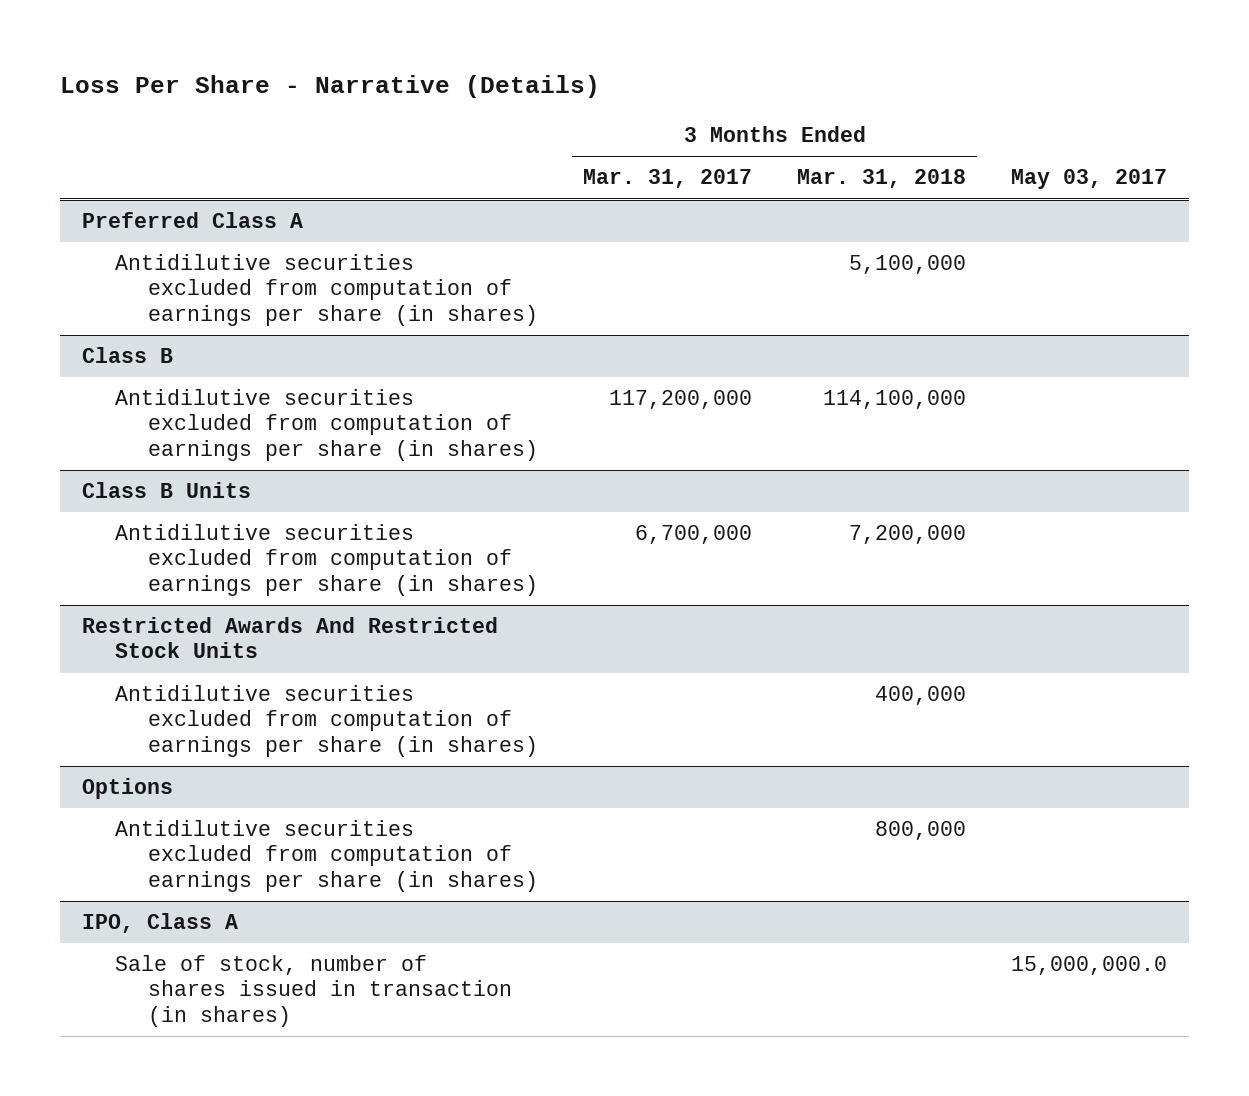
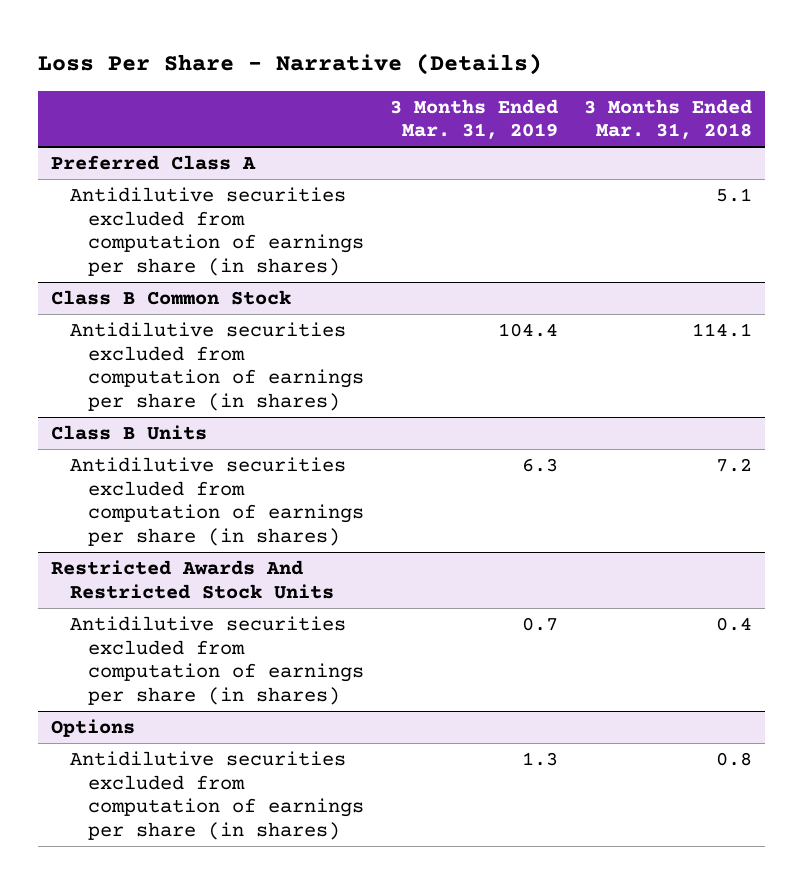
- | 3 Months Ended Mar. 31, 2017 | 3 Months Ended Mar. 31, 2018 | May 03, 2017
+ | 3 Months Ended Mar. 31, 2019 | 3 Months Ended Mar. 31, 2018
@ Preferred Class A
- Antidilutive securities excluded from computation of earnings per share (in shares) | | 5,100,000 |
- Class B
- Antidilutive securities excluded from computation of earnings per share (in shares) | 117,200,000 | 114,100,000 |
@ Preferred Class A
+ Antidilutive securities excluded from computation of earnings per share (in shares) | | 5.1
+ Class B Common Stock
+ Antidilutive securities excluded from computation of earnings per share (in shares) | 104.4 | 114.1
@ Class B Units
- Antidilutive securities excluded from computation of earnings per share (in shares) | 6,700,000 | 7,200,000 |
+ Antidilutive securities excluded from computation of earnings per share (in shares) | 6.3 | 7.2
@ Restricted Awards And Restricted Stock Units
- Antidilutive securities excluded from computation of earnings per share (in shares) | | 400,000 |
+ Antidilutive securities excluded from computation of earnings per share (in shares) | 0.7 | 0.4
@ Options
- Antidilutive securities excluded from computation of earnings per share (in shares) | | 800,000 |
- IPO, Class A
- Sale of stock, number of shares issued in transaction (in shares) | | | 15,000,000.0
@ Options
+ Antidilutive securities excluded from computation of earnings per share (in shares) | 1.3 | 0.8

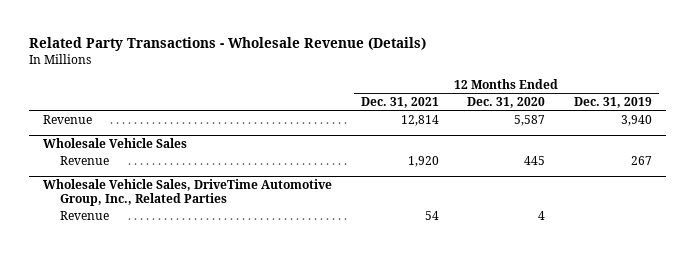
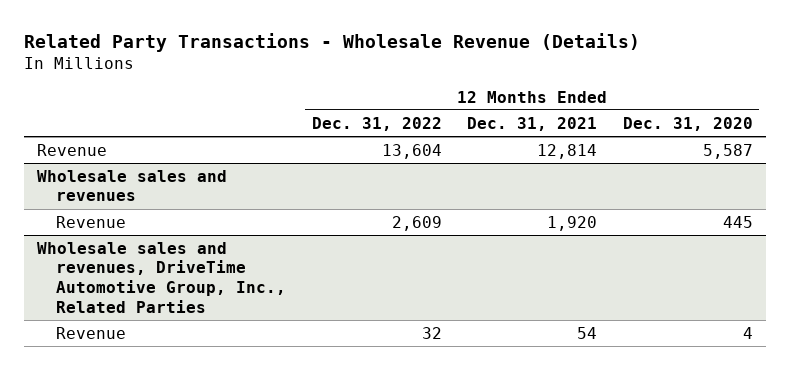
- | 12 Months Ended Dec. 31, 2021 | 12 Months Ended Dec. 31, 2020 | 12 Months Ended Dec. 31, 2019
+ | 12 Months Ended Dec. 31, 2022 | 12 Months Ended Dec. 31, 2021 | 12 Months Ended Dec. 31, 2020
- Wholesale Vehicle Sales
+ Wholesale sales and revenues
- Wholesale Vehicle Sales, DriveTime Automotive Group, Inc., Related Parties
+ Wholesale sales and revenues, DriveTime Automotive Group, Inc., Related Parties

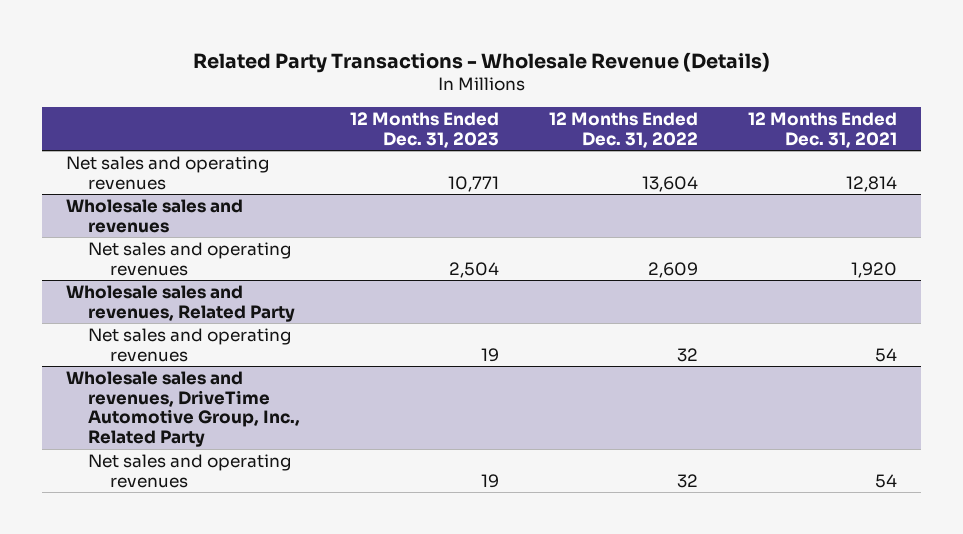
- | 12 Months Ended Dec. 31, 2022 | 12 Months Ended Dec. 31, 2021 | 12 Months Ended Dec. 31, 2020
+ | 12 Months Ended Dec. 31, 2023 | 12 Months Ended Dec. 31, 2022 | 12 Months Ended Dec. 31, 2021
- Revenue | 13,604 | 12,814 | 5,587
+ Net sales and operating revenues | 10,771 | 13,604 | 12,814
@ Wholesale sales and revenues
- Revenue | 2,609 | 1,920 | 445
- Wholesale sales and revenues, DriveTime Automotive Group, Inc., Related Parties
- Revenue | 32 | 54 | 4
@ Wholesale sales and revenues
+ Net sales and operating revenues | 2,504 | 2,609 | 1,920
+ Wholesale sales and revenues, Related Party
+ Net sales and operating revenues | 19 | 32 | 54
+ Wholesale sales and revenues, DriveTime Automotive Group, Inc., Related Party
+ Net sales and operating revenues | 19 | 32 | 54

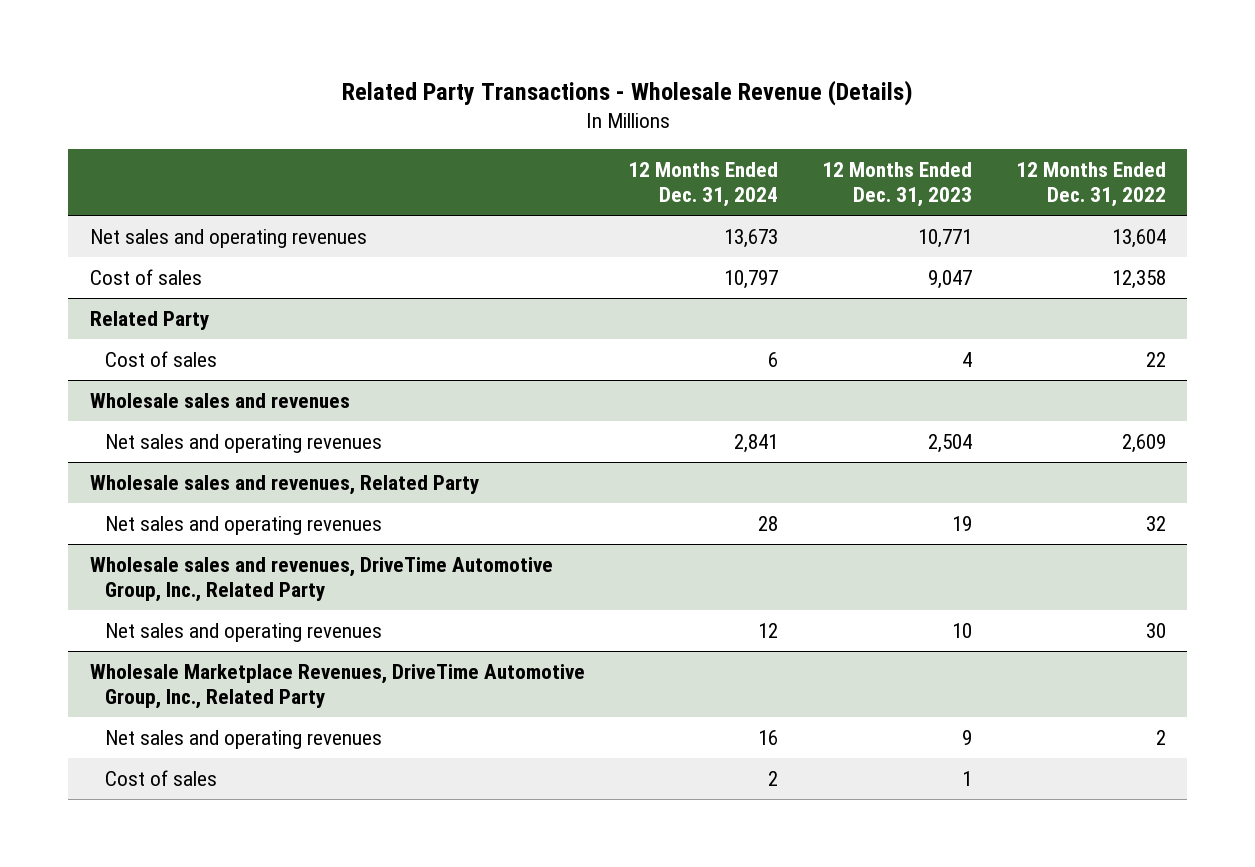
- | 12 Months Ended Dec. 31, 2023 | 12 Months Ended Dec. 31, 2022 | 12 Months Ended Dec. 31, 2021
+ | 12 Months Ended Dec. 31, 2024 | 12 Months Ended Dec. 31, 2023 | 12 Months Ended Dec. 31, 2022
+ Cost of sales | 10,797 | 9,047 | 12,358
+ Related Party
+ Cost of sales | 6 | 4 | 22
@ Wholesale sales and revenues, DriveTime Automotive Group, Inc., Related Party
- Net sales and operating revenues | 19 | 32 | 54
+ Net sales and operating revenues | 12 | 10 | 30
+ Wholesale Marketplace Revenues, DriveTime Automotive Group, Inc., Related Party
+ Net sales and operating revenues | 16 | 9 | 2
+ Cost of sales | 2 | 1 |

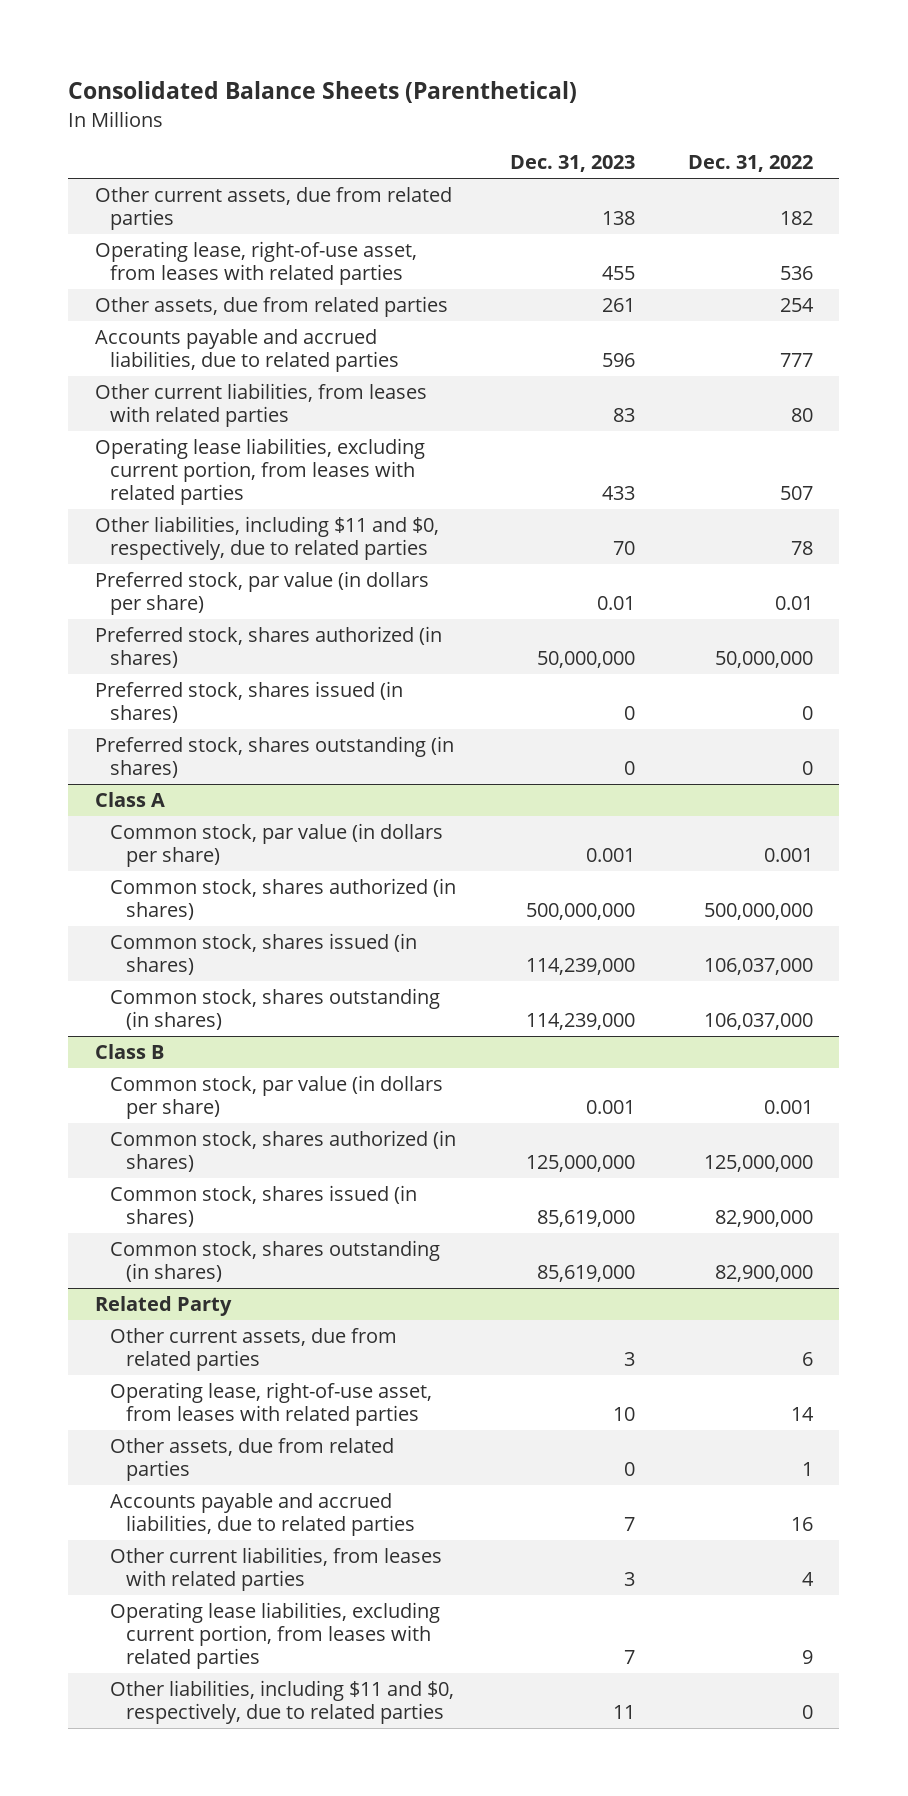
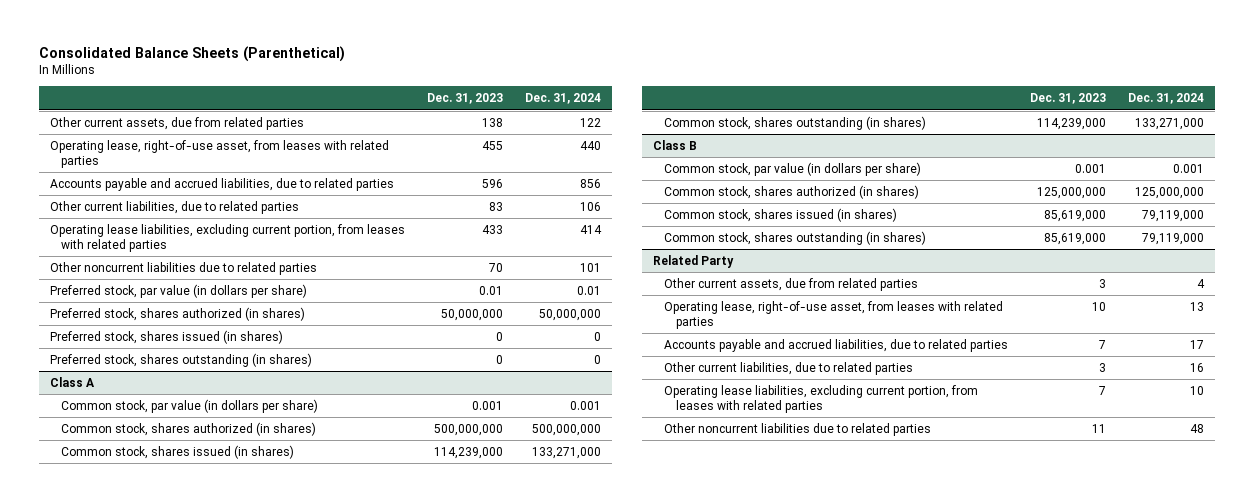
- | Dec. 31, 2023 | Dec. 31, 2022
+ | Dec. 31, 2023 | Dec. 31, 2024
- Other assets, due from related parties | 261 | 254
- Other current liabilities, from leases with related parties | 83 | 80
+ Other current liabilities, due to related parties | 83 | 106
- Other liabilities, including $11 and $0, respectively, due to related parties | 70 | 78
+ Other noncurrent liabilities due to related parties | 70 | 101
@ Related Party
- Other assets, due from related parties | 0 | 1
- Other current liabilities, from leases with related parties | 3 | 4
+ Other current liabilities, due to related parties | 3 | 16
- Other liabilities, including $11 and $0, respectively, due to related parties | 11 | 0
+ Other noncurrent liabilities due to related parties | 11 | 48

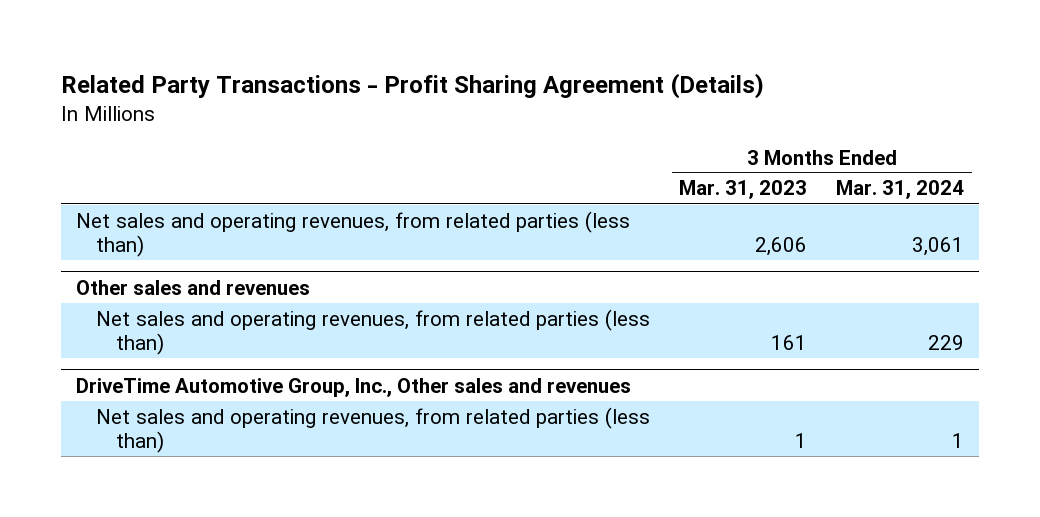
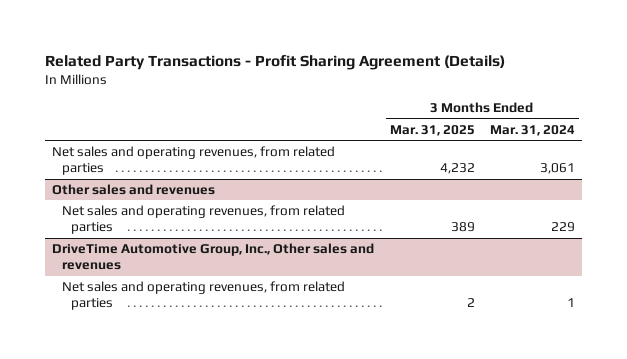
- | 3 Months Ended Mar. 31, 2023 | 3 Months Ended Mar. 31, 2024
+ | 3 Months Ended Mar. 31, 2025 | 3 Months Ended Mar. 31, 2024
- Net sales and operating revenues, from related parties (less than) | 2,606 | 3,061
+ Net sales and operating revenues, from related parties | 4,232 | 3,061
@ Other sales and revenues
- Net sales and operating revenues, from related parties (less than) | 161 | 229
+ Net sales and operating revenues, from related parties | 389 | 229
@ DriveTime Automotive Group, Inc., Other sales and revenues
- Net sales and operating revenues, from related parties (less than) | 1 | 1
+ Net sales and operating revenues, from related parties | 2 | 1

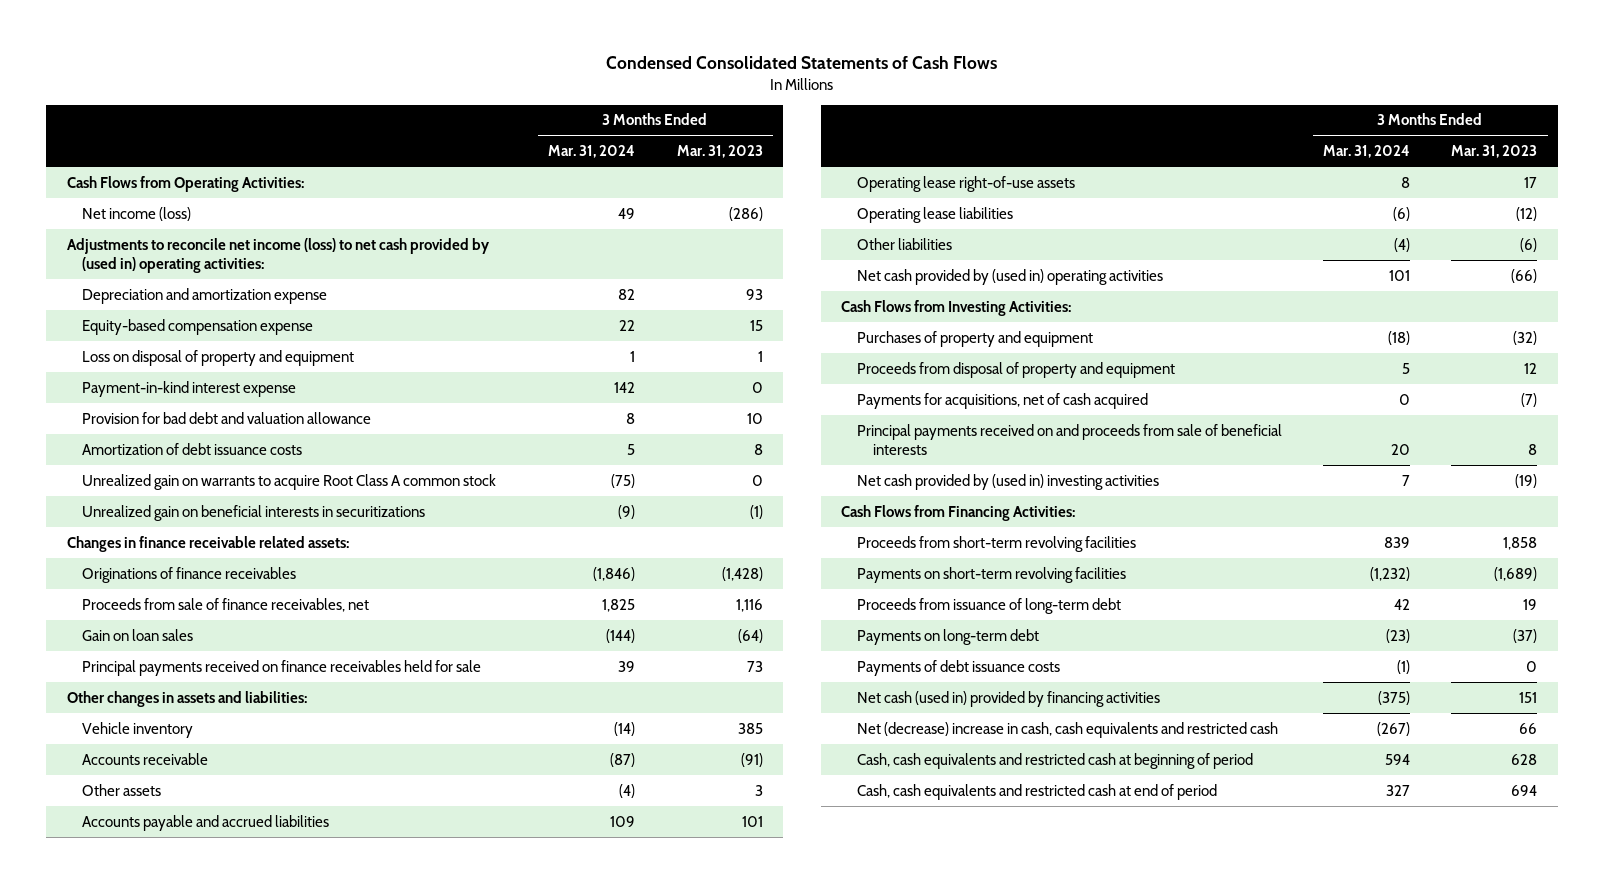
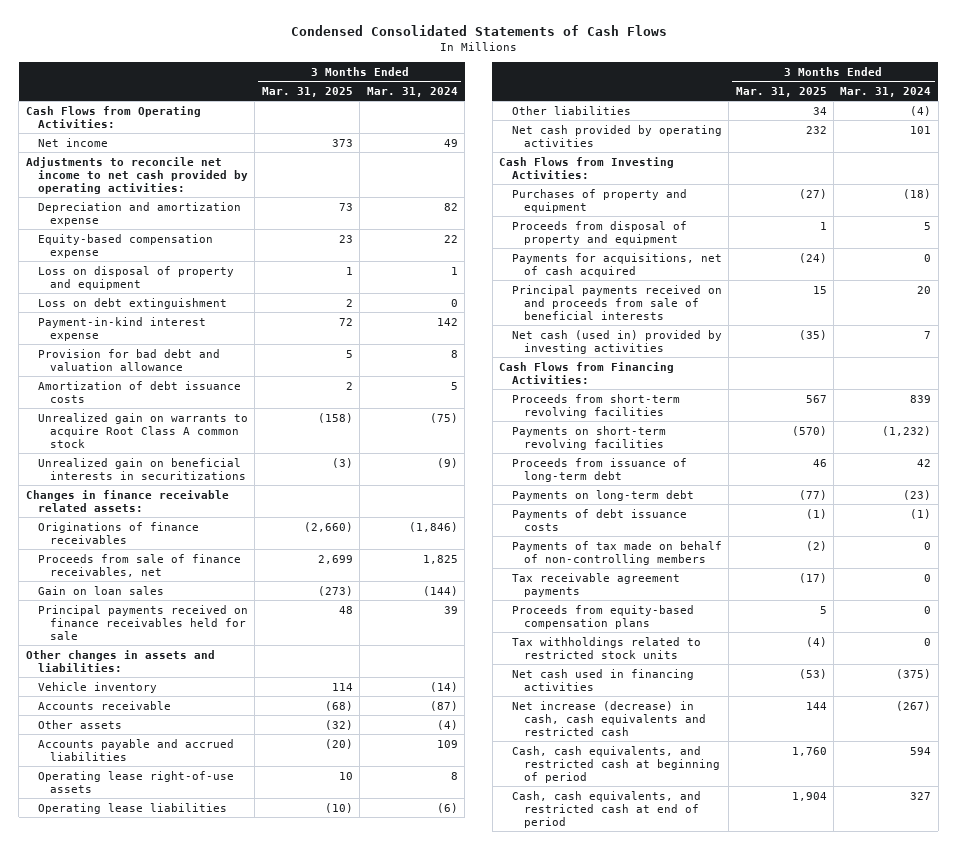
- | 3 Months Ended Mar. 31, 2024 | 3 Months Ended Mar. 31, 2023
+ | 3 Months Ended Mar. 31, 2025 | 3 Months Ended Mar. 31, 2024
- Net income (loss) | 49 | (286)
- Adjustments to reconcile net income (loss) to net cash provided by (used in) operating activities:
+ Net income | 373 | 49
+ Adjustments to reconcile net income to net cash provided by operating activities:
+ Loss on debt extinguishment | 2 | 0
- Net cash provided by (used in) operating activities | 101 | (66)
+ Net cash provided by operating activities | 232 | 101
- Net cash provided by (used in) investing activities | 7 | (19)
+ Net cash (used in) provided by investing activities | (35) | 7
- Net cash (used in) provided by financing activities | (375) | 151
- Net (decrease) increase in cash, cash equivalents and restricted cash | (267) | 66
- Cash, cash equivalents and restricted cash at beginning of period | 594 | 628
- Cash, cash equivalents and restricted cash at end of period | 327 | 694
+ Payments of tax made on behalf of non-controlling members | (2) | 0
+ Tax receivable agreement payments | (17) | 0
+ Proceeds from equity-based compensation plans | 5 | 0
+ Tax withholdings related to restricted stock units | (4) | 0
+ Net cash used in financing activities | (53) | (375)
+ Net increase (decrease) in cash, cash equivalents and restricted cash | 144 | (267)
+ Cash, cash equivalents, and restricted cash at beginning of period | 1,760 | 594
+ Cash, cash equivalents, and restricted cash at end of period | 1,904 | 327

